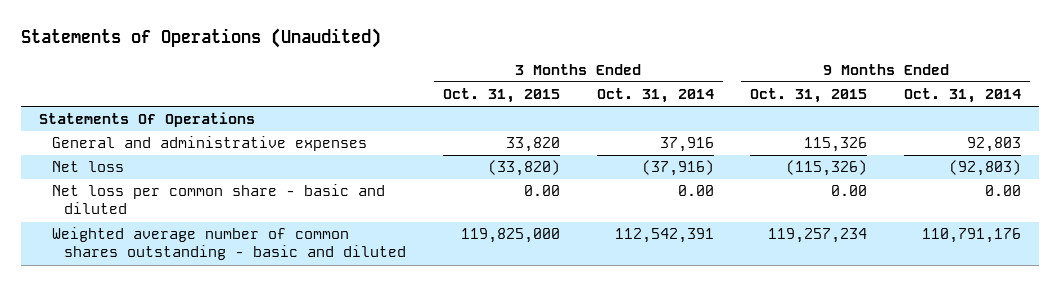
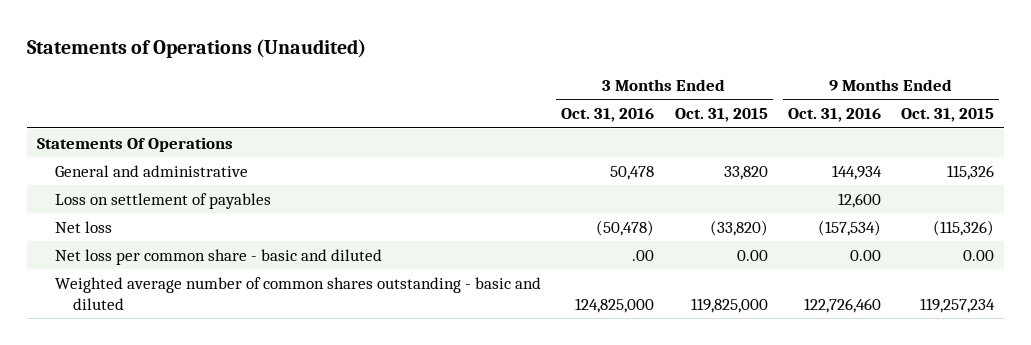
- | 3 Months Ended Oct. 31, 2015 | 3 Months Ended Oct. 31, 2014 | 9 Months Ended Oct. 31, 2015 | 9 Months Ended Oct. 31, 2014
+ | 3 Months Ended Oct. 31, 2016 | 3 Months Ended Oct. 31, 2015 | 9 Months Ended Oct. 31, 2016 | 9 Months Ended Oct. 31, 2015
- General and administrative expenses | 33,820 | 37,916 | 115,326 | 92,803
+ General and administrative | 50,478 | 33,820 | 144,934 | 115,326
+ Loss on settlement of payables | | | 12,600 |

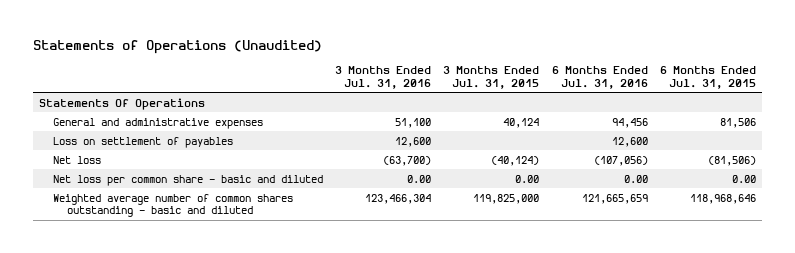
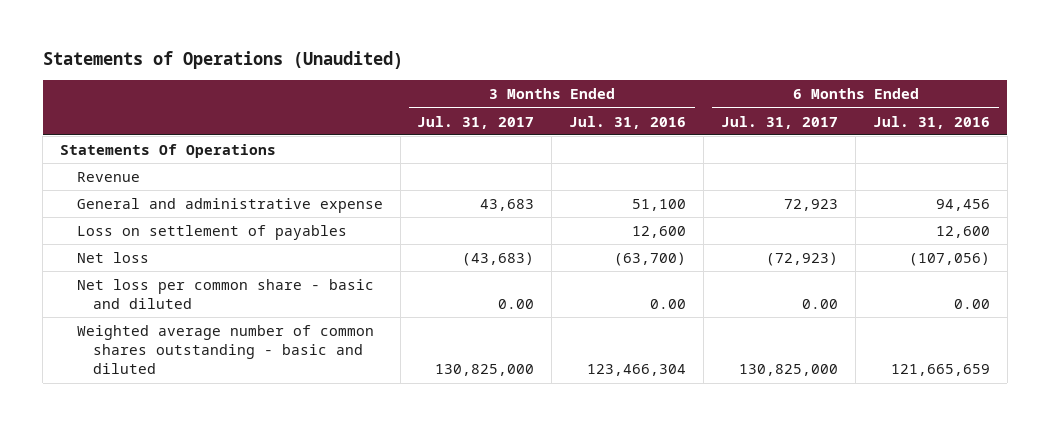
- | 3 Months Ended Jul. 31, 2016 | 3 Months Ended Jul. 31, 2015 | 6 Months Ended Jul. 31, 2016 | 6 Months Ended Jul. 31, 2015
+ | 3 Months Ended Jul. 31, 2017 | 3 Months Ended Jul. 31, 2016 | 6 Months Ended Jul. 31, 2017 | 6 Months Ended Jul. 31, 2016
- General and administrative expenses | 51,100 | 40,124 | 94,456 | 81,506
+ Revenue
+ General and administrative expense | 43,683 | 51,100 | 72,923 | 94,456

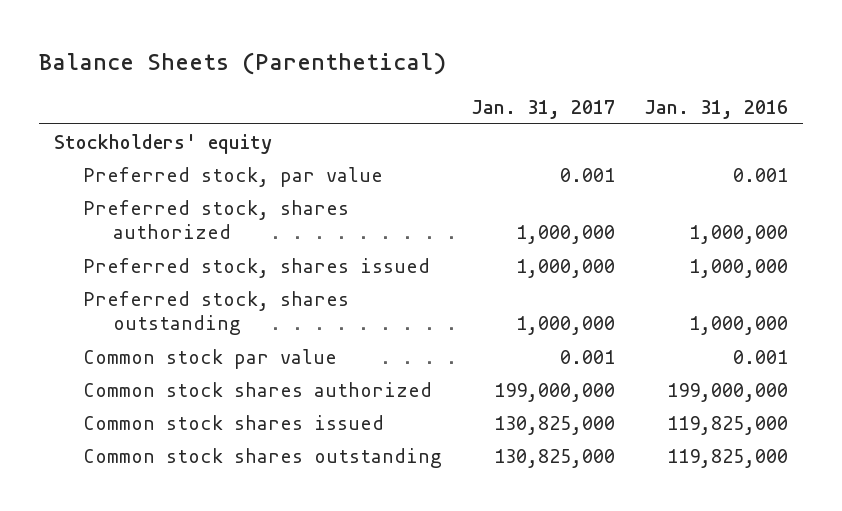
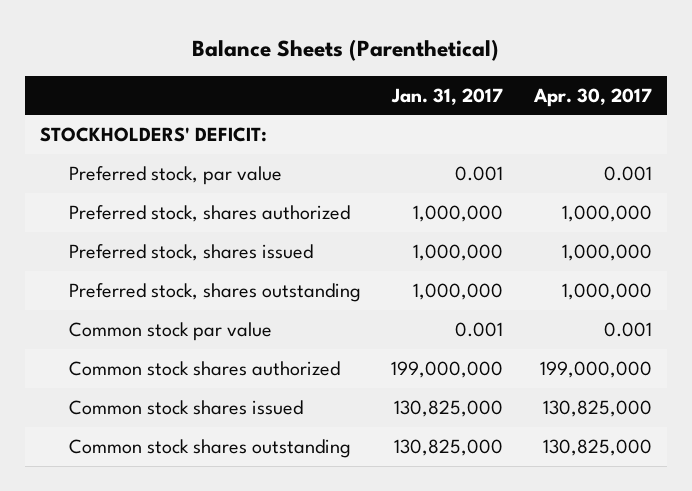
- | Jan. 31, 2017 | Jan. 31, 2016
+ | Jan. 31, 2017 | Apr. 30, 2017
- Stockholders' equity
+ STOCKHOLDERS' DEFICIT:

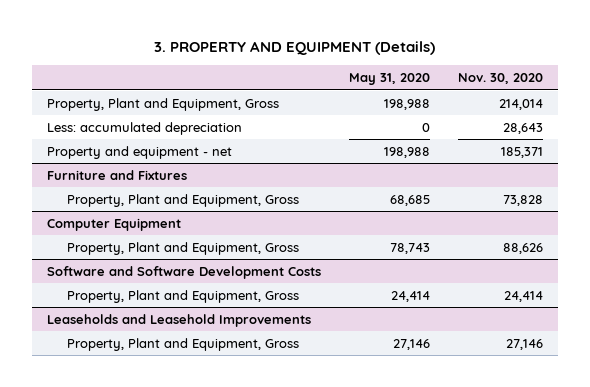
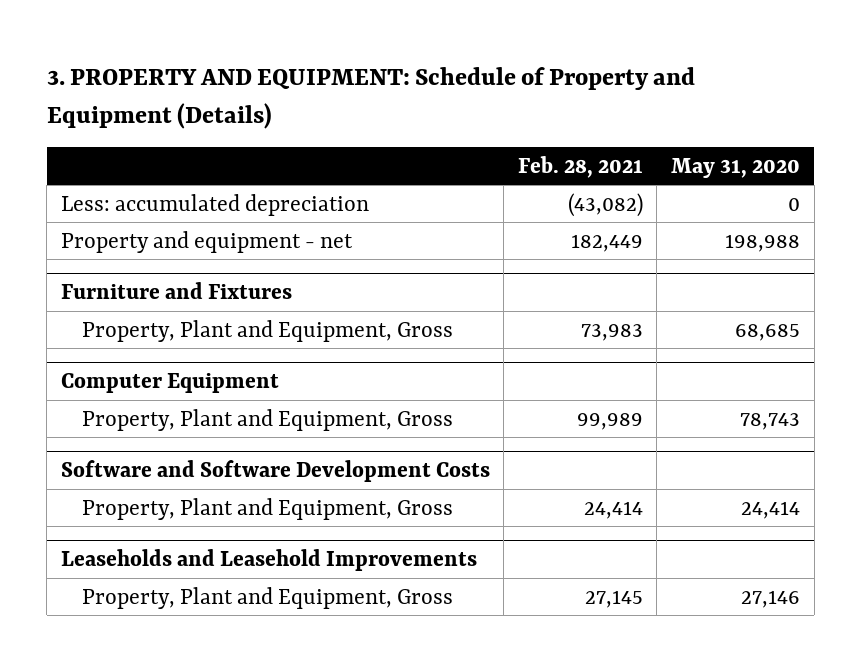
- 3. PROPERTY AND EQUIPMENT (Details)
+ 3. PROPERTY AND EQUIPMENT: Schedule of Property and Equipment (Details)
- | May 31, 2020 | Nov. 30, 2020
+ | Feb. 28, 2021 | May 31, 2020
- Property, Plant and Equipment, Gross | 198,988 | 214,014

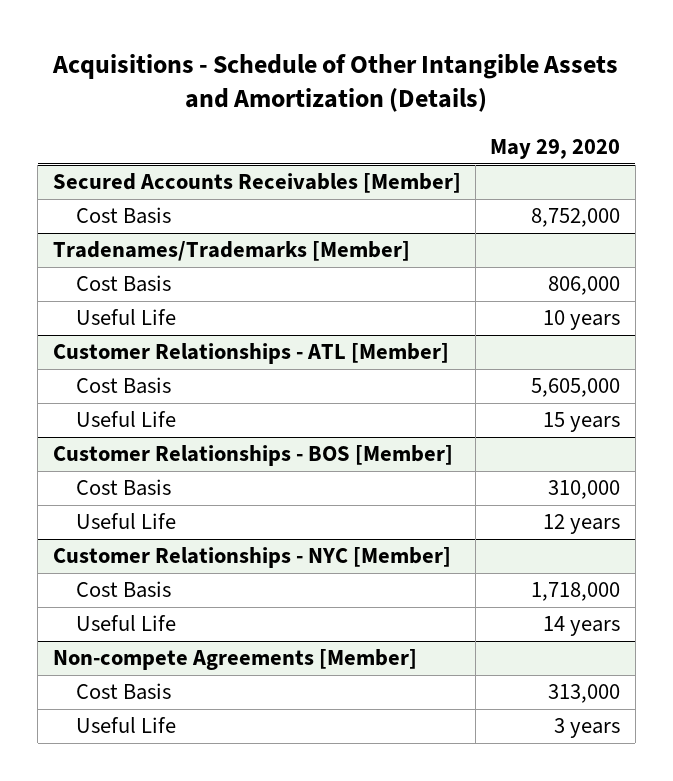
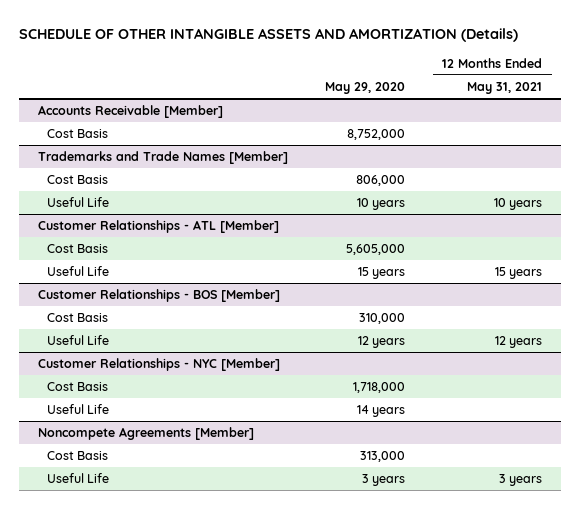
- Acquisitions - Schedule of Other Intangible Assets and Amortization (Details)
+ SCHEDULE OF OTHER INTANGIBLE ASSETS AND AMORTIZATION (Details)
- | May 29, 2020
+ | May 29, 2020 | 12 Months Ended May 31, 2021
- Secured Accounts Receivables [Member]
+ Accounts Receivable [Member]
- Tradenames/Trademarks [Member]
+ Trademarks and Trade Names [Member]
- Non-compete Agreements [Member]
+ Noncompete Agreements [Member]

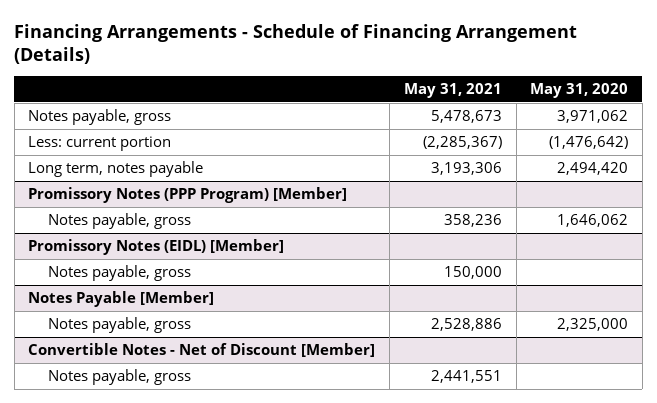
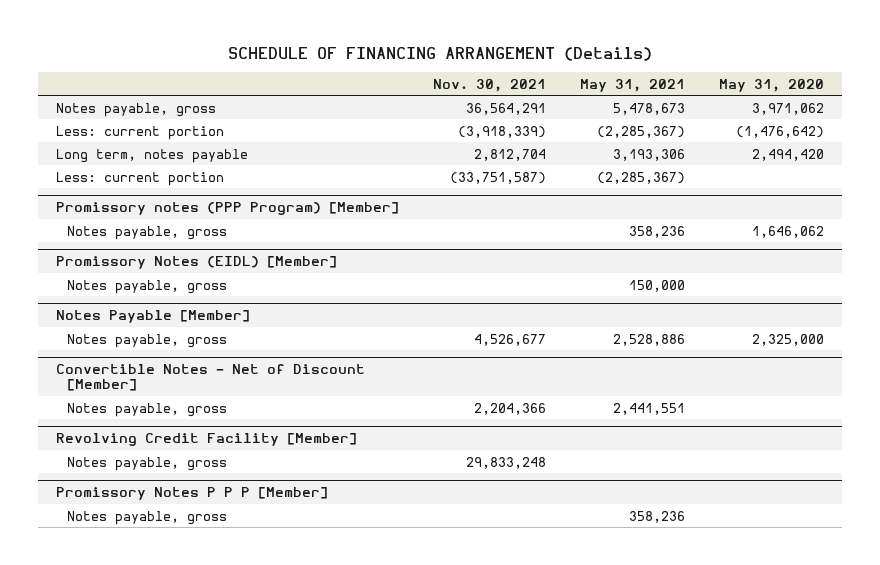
- Financing Arrangements - Schedule of Financing Arrangement (Details)
+ SCHEDULE OF FINANCING ARRANGEMENT (Details)
- | May 31, 2021 | May 31, 2020
+ | Nov. 30, 2021 | May 31, 2021 | May 31, 2020
- Promissory Notes (PPP Program) [Member]
+ Less: current portion | (33,751,587) | (2,285,367) |
+ Promissory notes (PPP Program) [Member]
+ Revolving Credit Facility [Member]
+ Notes payable, gross | 29,833,248 | |
+ Promissory Notes P P P [Member]
+ Notes payable, gross | | 358,236 |

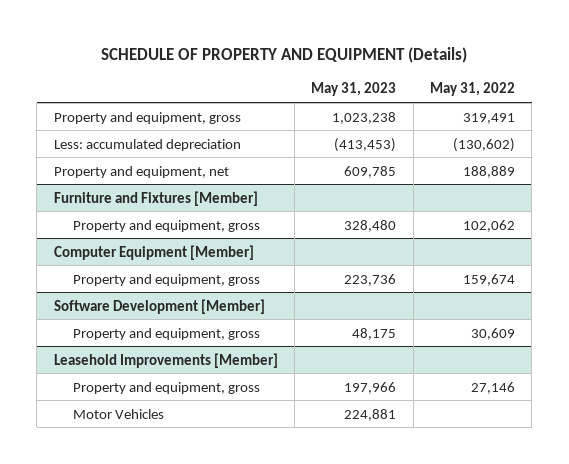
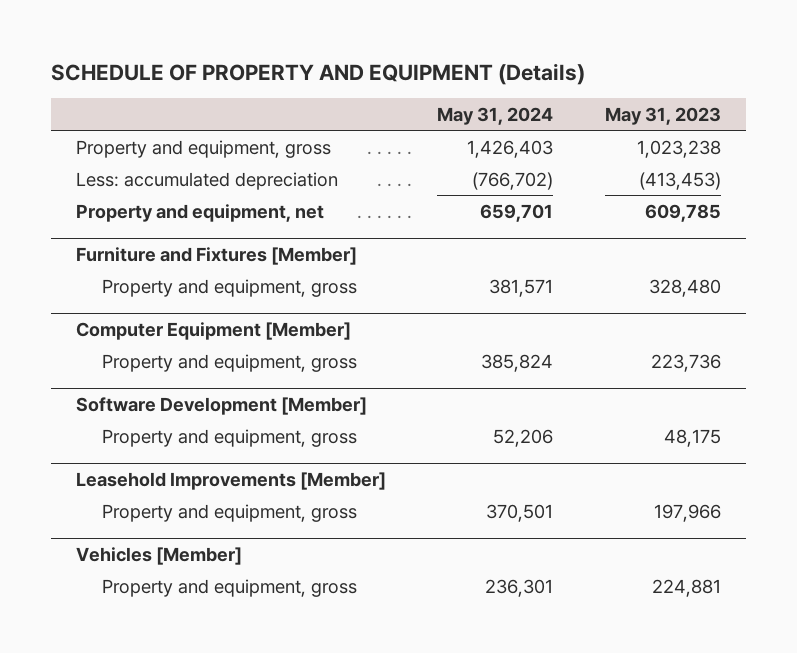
- | May 31, 2023 | May 31, 2022
+ | May 31, 2024 | May 31, 2023
@ Leasehold Improvements [Member]
- Motor Vehicles | 224,881 |
+ Vehicles [Member]
+ Property and equipment, gross | 236,301 | 224,881

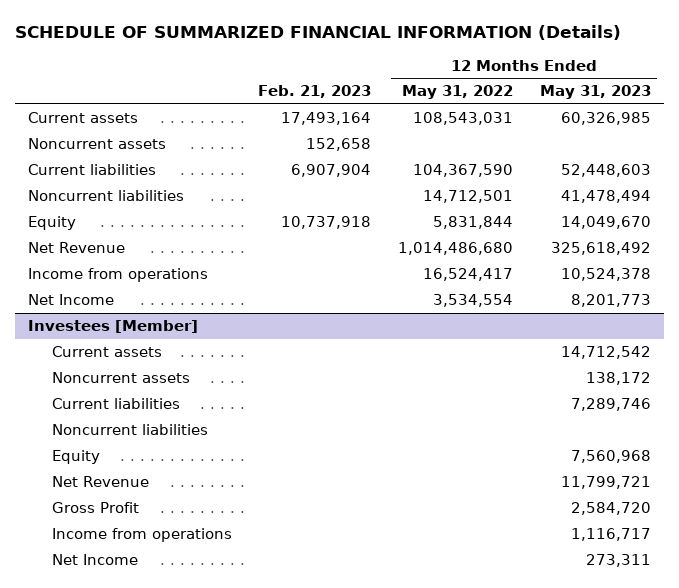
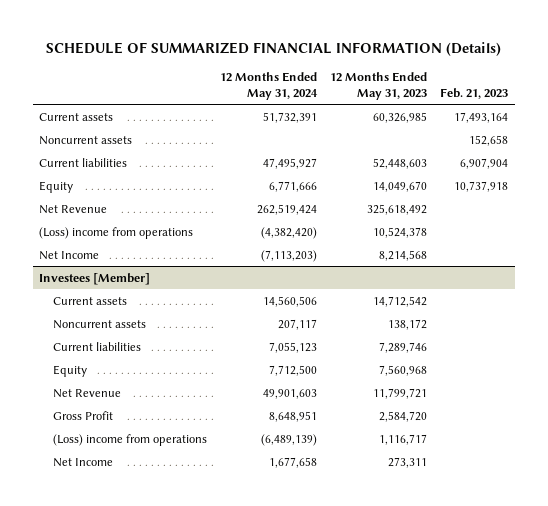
- | Feb. 21, 2023 | 12 Months Ended May 31, 2022 | 12 Months Ended May 31, 2023
+ | 12 Months Ended May 31, 2024 | 12 Months Ended May 31, 2023 | Feb. 21, 2023
- Noncurrent liabilities | | 14,712,501 | 41,478,494
- Income from operations | | 16,524,417 | 10,524,378
- Net Income | | 3,534,554 | 8,201,773
+ (Loss) income from operations | (4,382,420) | 10,524,378 |
+ Net Income | (7,113,203) | 8,214,568 |
@ Investees [Member]
- Noncurrent liabilities
- Income from operations | | | 1,116,717
+ (Loss) income from operations | (6,489,139) | 1,116,717 |

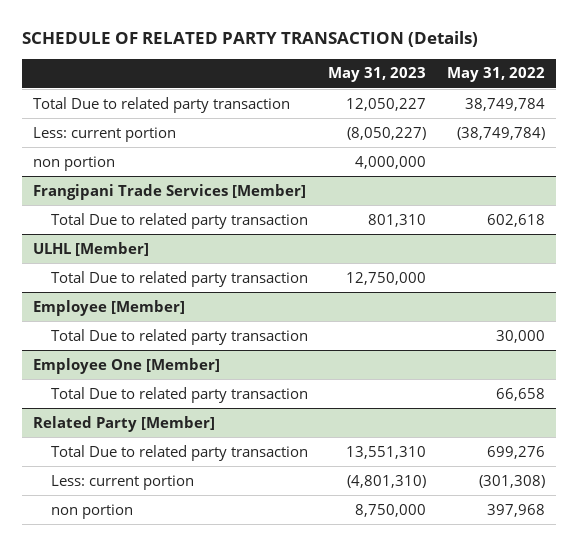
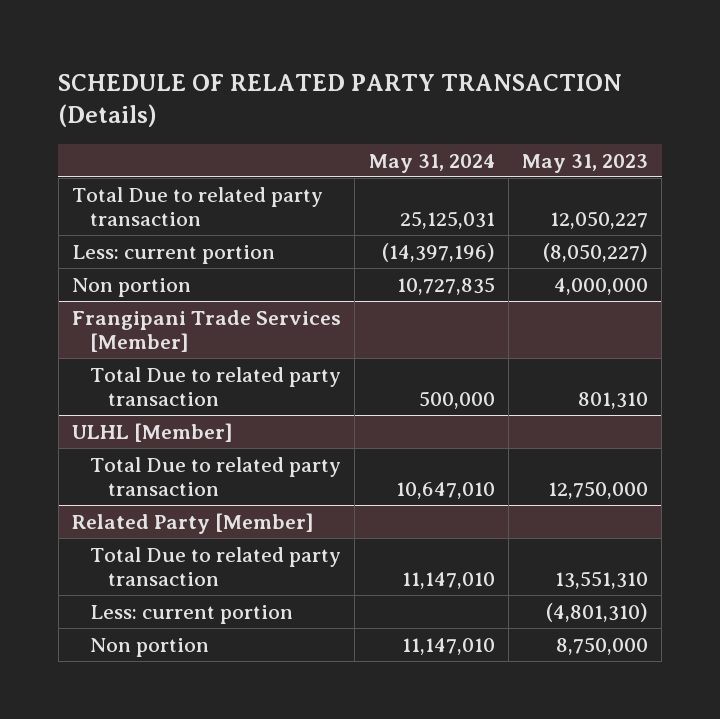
- | May 31, 2023 | May 31, 2022
+ | May 31, 2024 | May 31, 2023
- non portion | 4,000,000 |
+ Non portion | 10,727,835 | 4,000,000
- Employee [Member]
- Total Due to related party transaction | | 30,000
- Employee One [Member]
- Total Due to related party transaction | | 66,658
@ Related Party [Member]
- non portion | 8,750,000 | 397,968
+ Non portion | 11,147,010 | 8,750,000

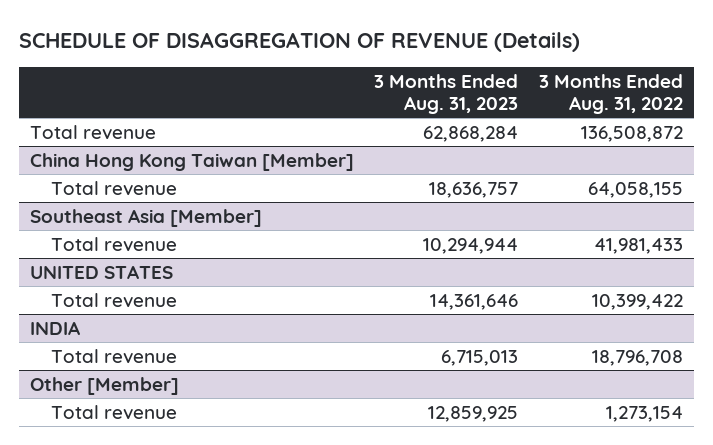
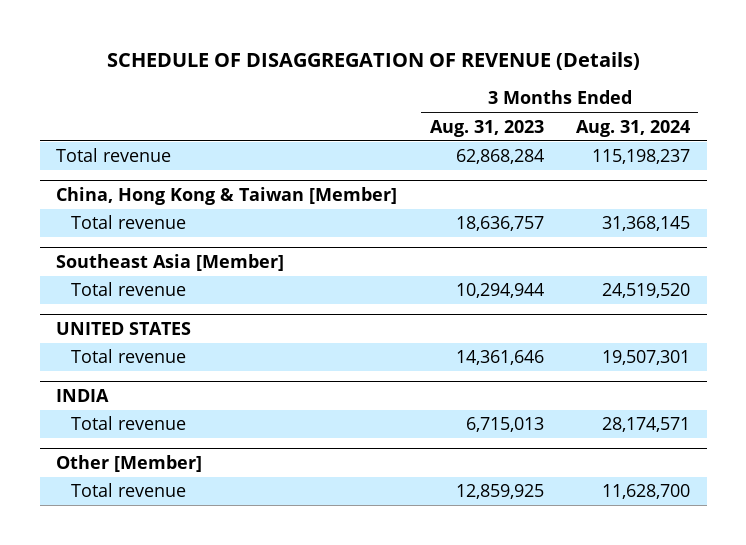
- | 3 Months Ended Aug. 31, 2023 | 3 Months Ended Aug. 31, 2022
+ | 3 Months Ended Aug. 31, 2023 | 3 Months Ended Aug. 31, 2024
- China Hong Kong Taiwan [Member]
+ China, Hong Kong & Taiwan [Member]

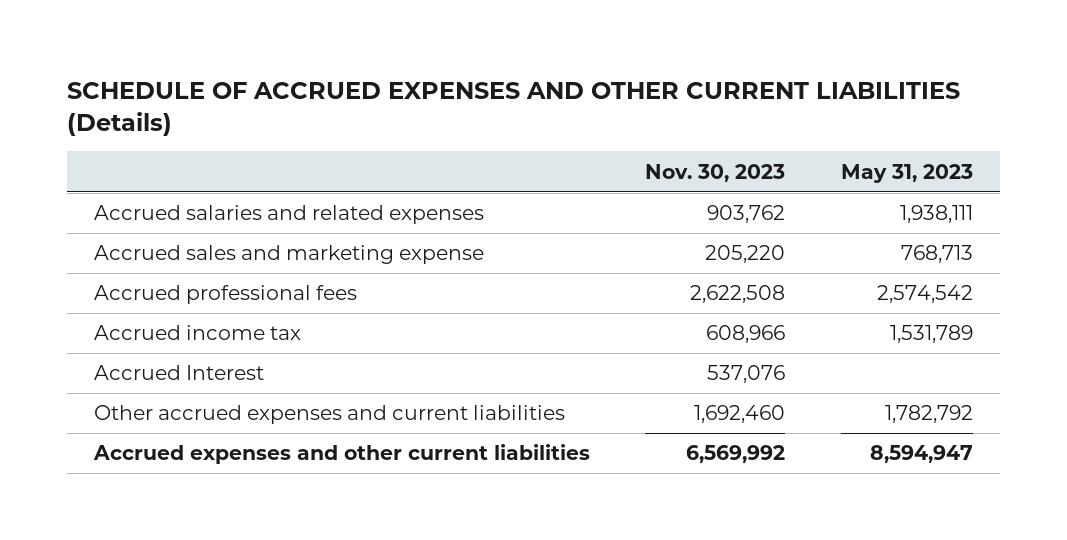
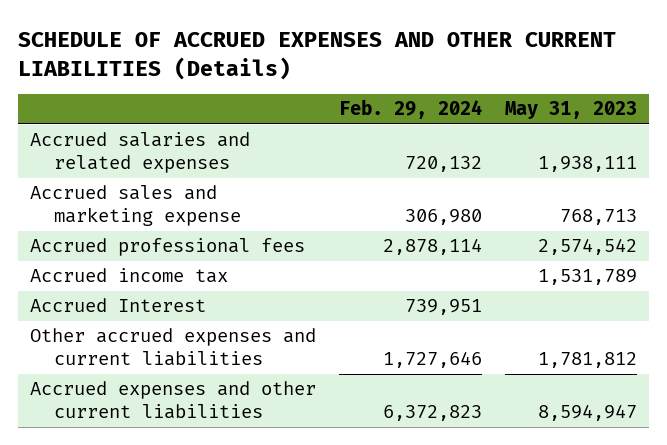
- | Nov. 30, 2023 | May 31, 2023
+ | Feb. 29, 2024 | May 31, 2023
- Other accrued expenses and current liabilities | 1,692,460 | 1,782,792
+ Other accrued expenses and current liabilities | 1,727,646 | 1,781,812

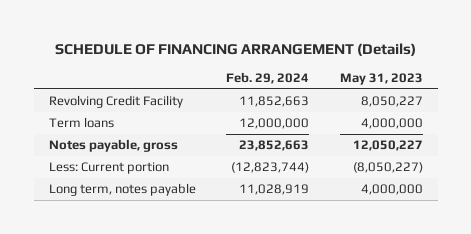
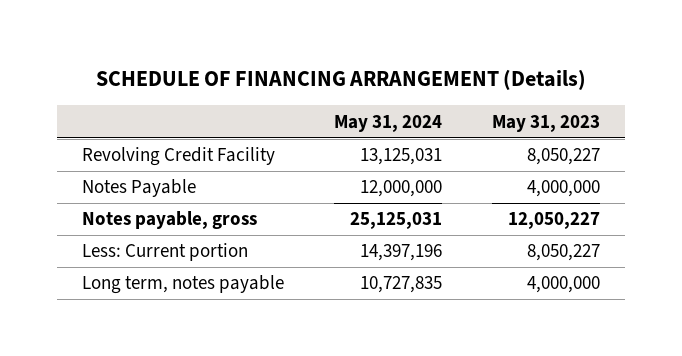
- | Feb. 29, 2024 | May 31, 2023
+ | May 31, 2024 | May 31, 2023
- Term loans | 12,000,000 | 4,000,000
+ Notes Payable | 12,000,000 | 4,000,000
- Less: Current portion | (12,823,744) | (8,050,227)
+ Less: Current portion | 14,397,196 | 8,050,227

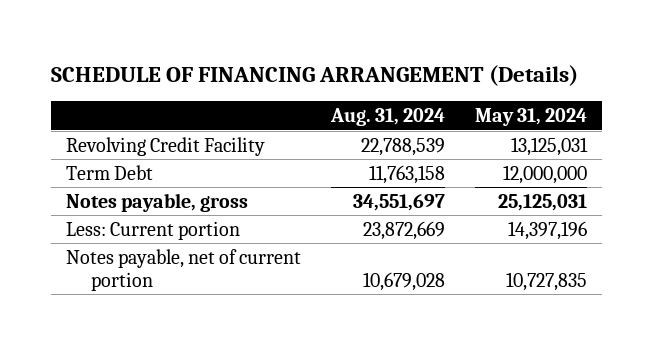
- | May 31, 2024 | May 31, 2023
+ | Aug. 31, 2024 | May 31, 2024
- Notes Payable | 12,000,000 | 4,000,000
+ Term Debt | 11,763,158 | 12,000,000
- Long term, notes payable | 10,727,835 | 4,000,000
+ Notes payable, net of current portion | 10,679,028 | 10,727,835

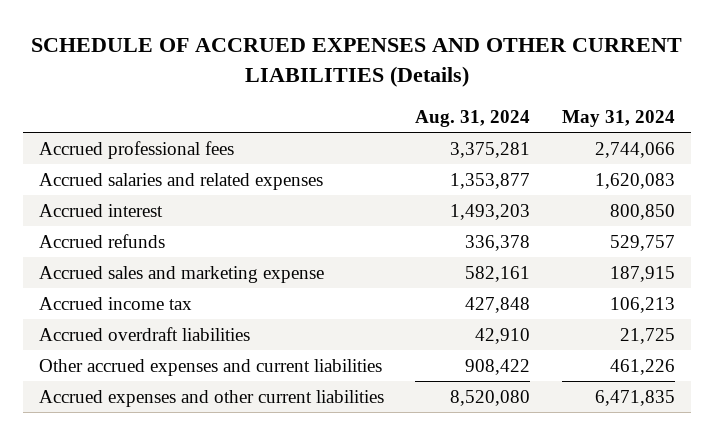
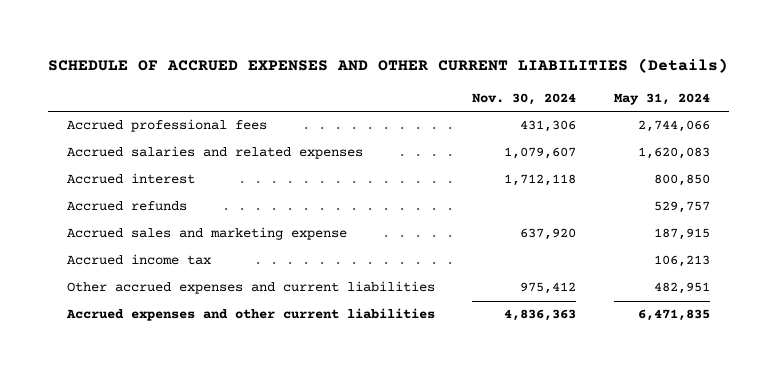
- | Aug. 31, 2024 | May 31, 2024
+ | Nov. 30, 2024 | May 31, 2024
- Accrued overdraft liabilities | 42,910 | 21,725
- Other accrued expenses and current liabilities | 908,422 | 461,226
+ Other accrued expenses and current liabilities | 975,412 | 482,951

